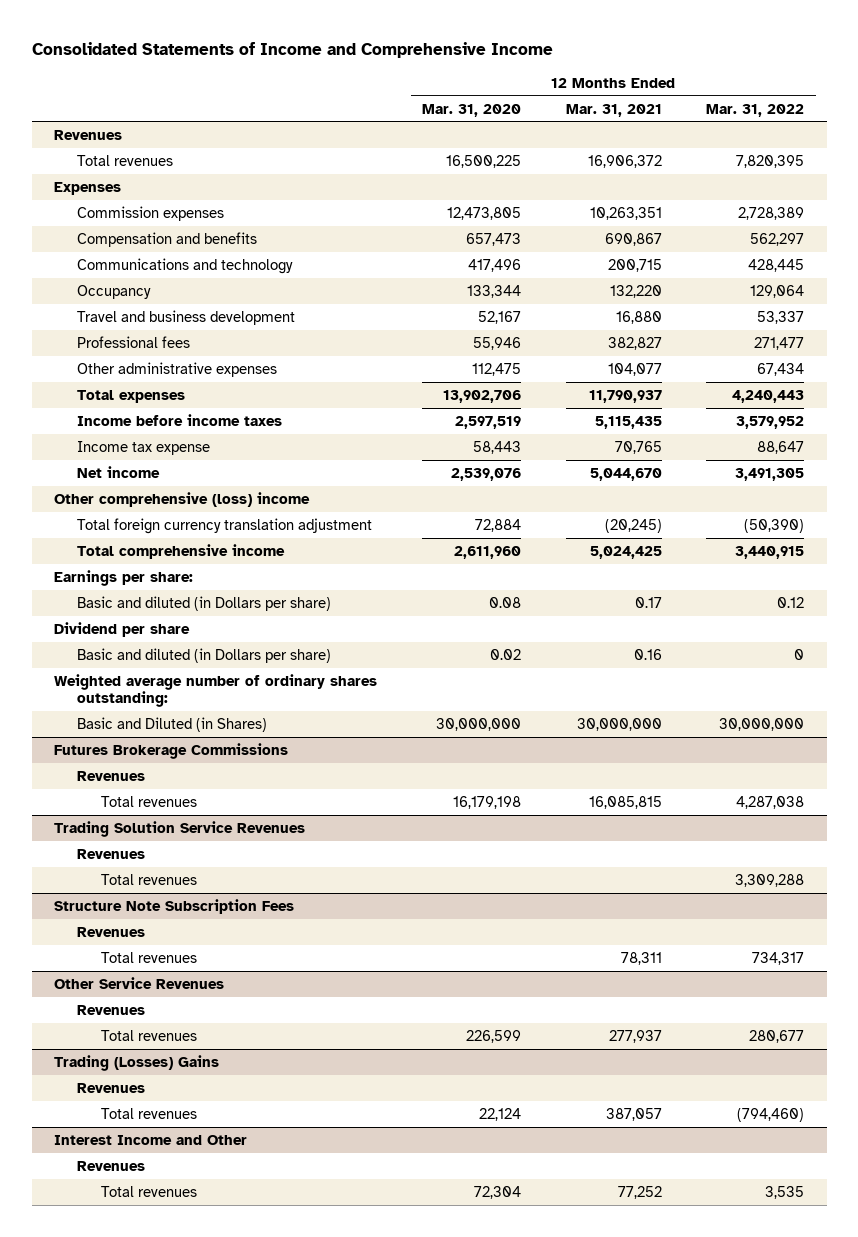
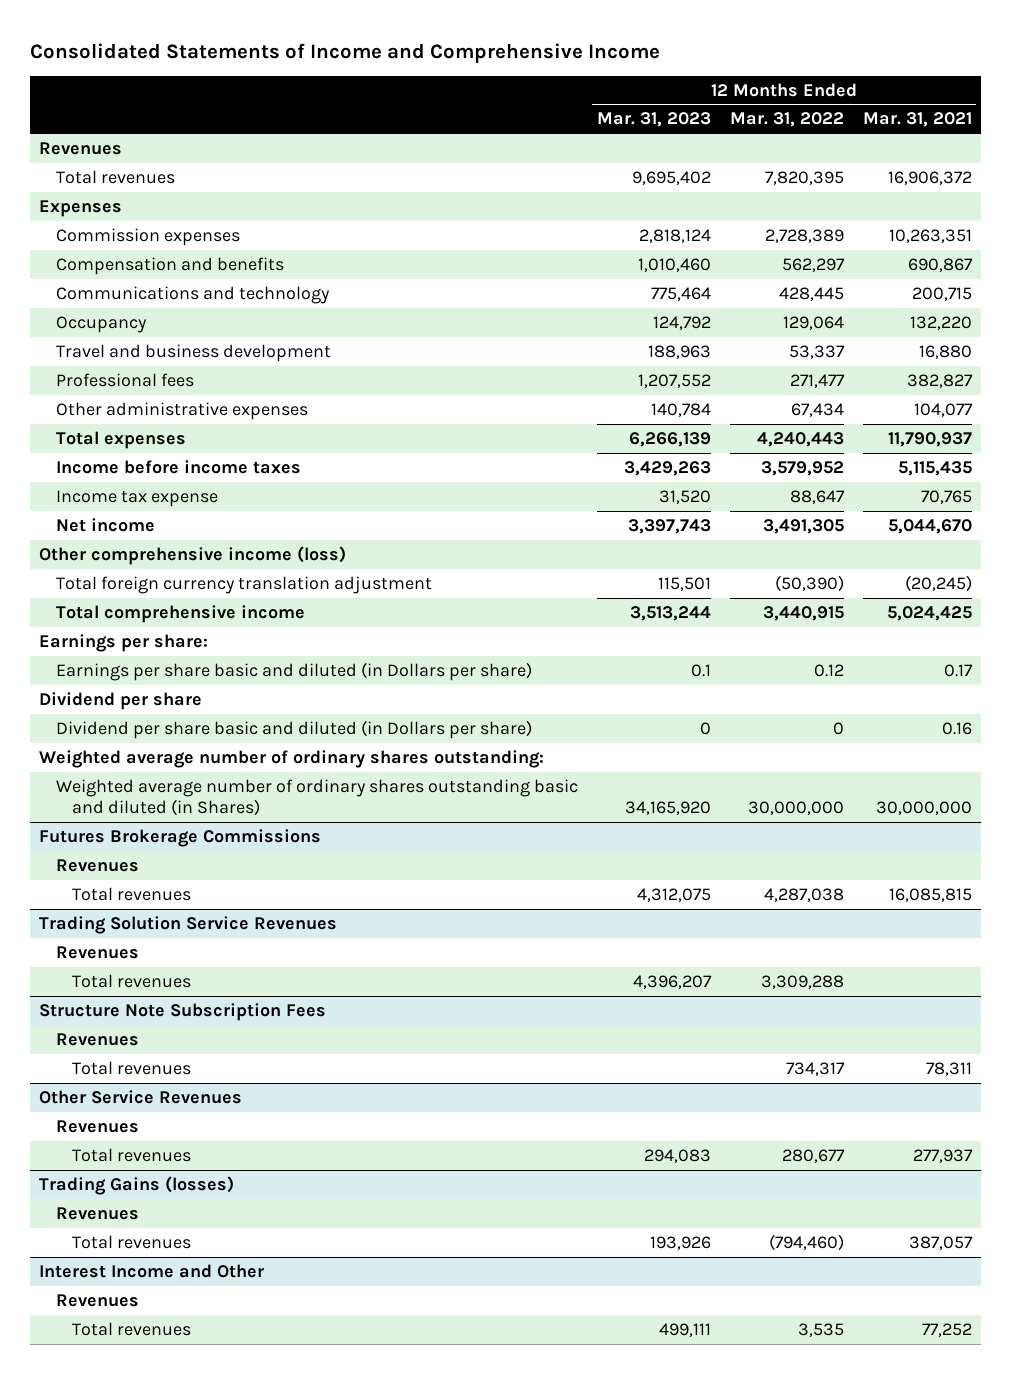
- | 12 Months Ended Mar. 31, 2020 | 12 Months Ended Mar. 31, 2021 | 12 Months Ended Mar. 31, 2022
+ | 12 Months Ended Mar. 31, 2023 | 12 Months Ended Mar. 31, 2022 | 12 Months Ended Mar. 31, 2021
- Other comprehensive (loss) income
+ Other comprehensive income (loss)
- Basic and diluted (in Dollars per share) | 0.08 | 0.17 | 0.12
+ Earnings per share basic and diluted (in Dollars per share) | 0.1 | 0.12 | 0.17
- Basic and diluted (in Dollars per share) | 0.02 | 0.16 | 0
+ Dividend per share basic and diluted (in Dollars per share) | 0 | 0 | 0.16
- Basic and Diluted (in Shares) | 30,000,000 | 30,000,000 | 30,000,000
+ Weighted average number of ordinary shares outstanding basic and diluted (in Shares) | 34,165,920 | 30,000,000 | 30,000,000
- Trading (Losses) Gains
+ Trading Gains (losses)

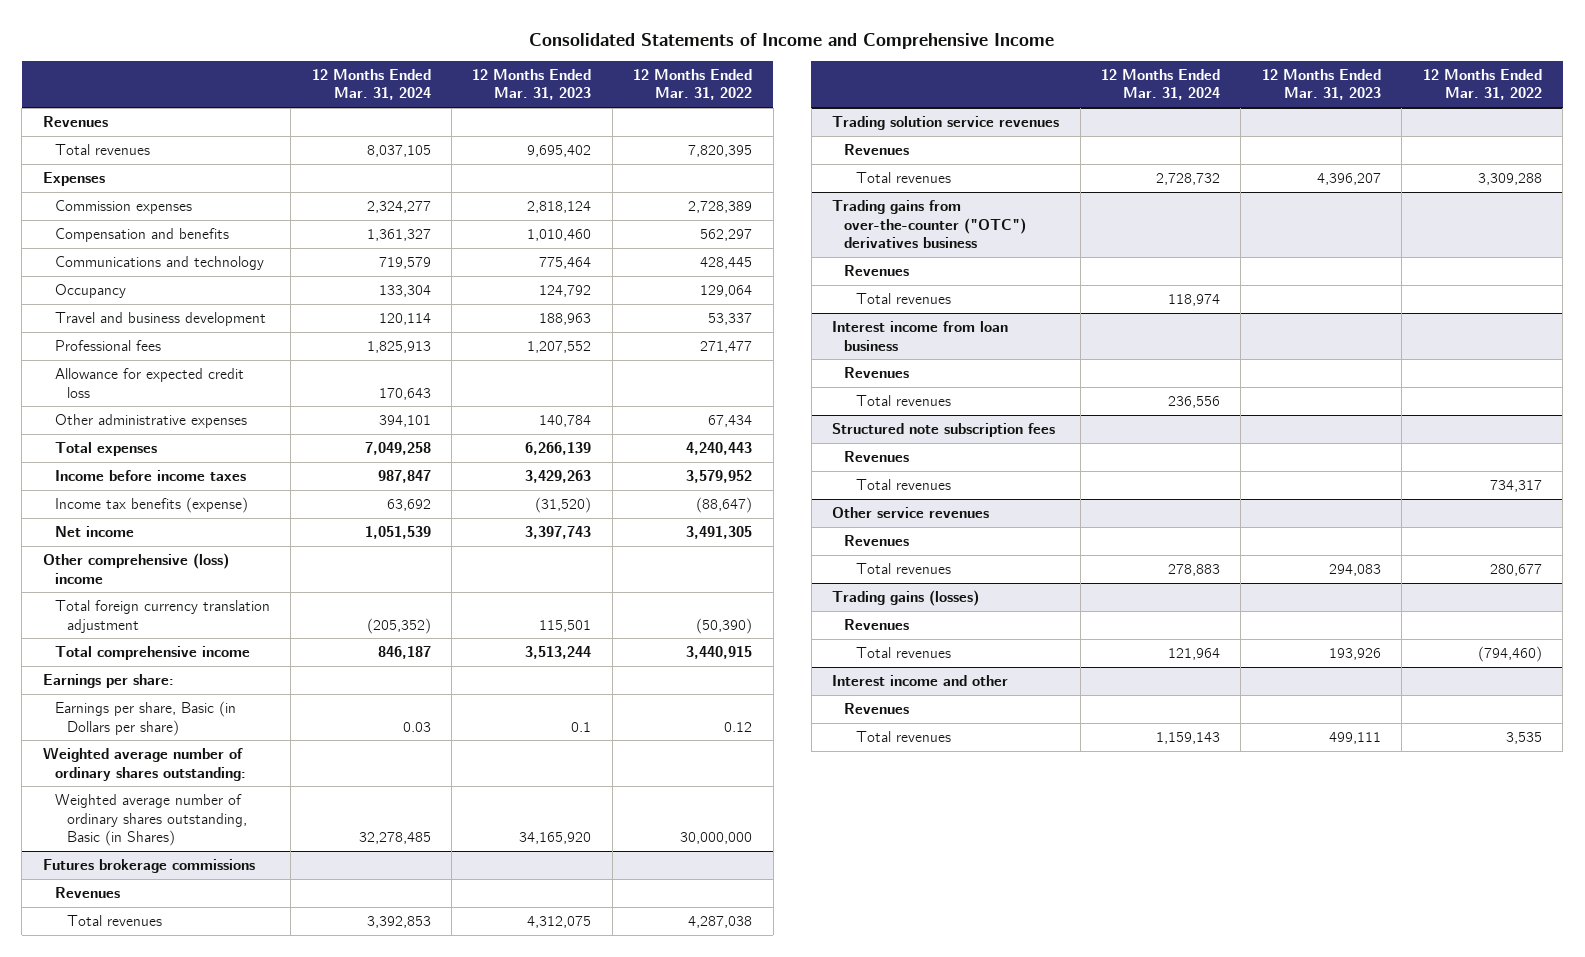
- | 12 Months Ended Mar. 31, 2023 | 12 Months Ended Mar. 31, 2022 | 12 Months Ended Mar. 31, 2021
+ | 12 Months Ended Mar. 31, 2024 | 12 Months Ended Mar. 31, 2023 | 12 Months Ended Mar. 31, 2022
+ Allowance for expected credit loss | 170,643 | |
- Income tax expense | 31,520 | 88,647 | 70,765
+ Income tax benefits (expense) | 63,692 | (31,520) | (88,647)
- Other comprehensive income (loss)
+ Other comprehensive (loss) income
- Earnings per share basic and diluted (in Dollars per share) | 0.1 | 0.12 | 0.17
- Dividend per share
- Dividend per share basic and diluted (in Dollars per share) | 0 | 0 | 0.16
+ Earnings per share, Basic (in Dollars per share) | 0.03 | 0.1 | 0.12
- Weighted average number of ordinary shares outstanding basic and diluted (in Shares) | 34,165,920 | 30,000,000 | 30,000,000
- Futures Brokerage Commissions
+ Weighted average number of ordinary shares outstanding, Basic (in Shares) | 32,278,485 | 34,165,920 | 30,000,000
+ Futures brokerage commissions
- Trading Solution Service Revenues
+ Trading solution service revenues
- Structure Note Subscription Fees
+ Trading gains from over-the-counter ("OTC") derivatives business
+ Total revenues | 118,974 | |
+ Interest income from loan business
+ Revenues
+ Total revenues | 236,556 | |
+ Structured note subscription fees
+ Revenues
- Other Service Revenues
+ Other service revenues
- Trading Gains (losses)
+ Trading gains (losses)
- Interest Income and Other
+ Interest income and other

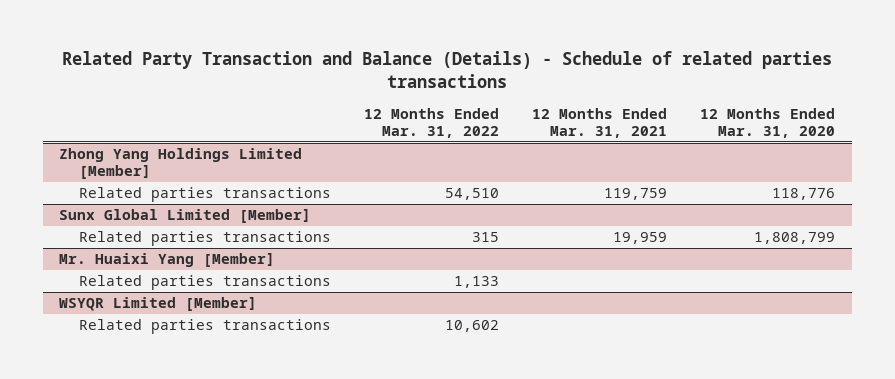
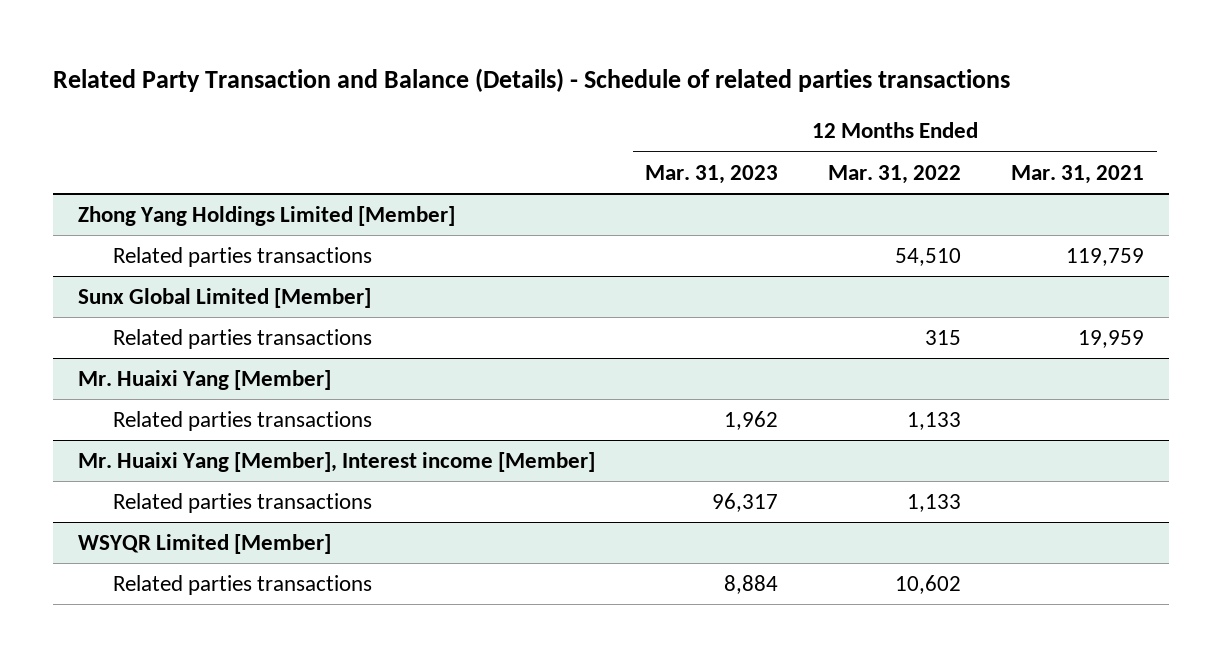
- | 12 Months Ended Mar. 31, 2022 | 12 Months Ended Mar. 31, 2021 | 12 Months Ended Mar. 31, 2020
+ | 12 Months Ended Mar. 31, 2023 | 12 Months Ended Mar. 31, 2022 | 12 Months Ended Mar. 31, 2021
+ Mr. Huaixi Yang [Member], Interest income [Member]
+ Related parties transactions | 96,317 | 1,133 |

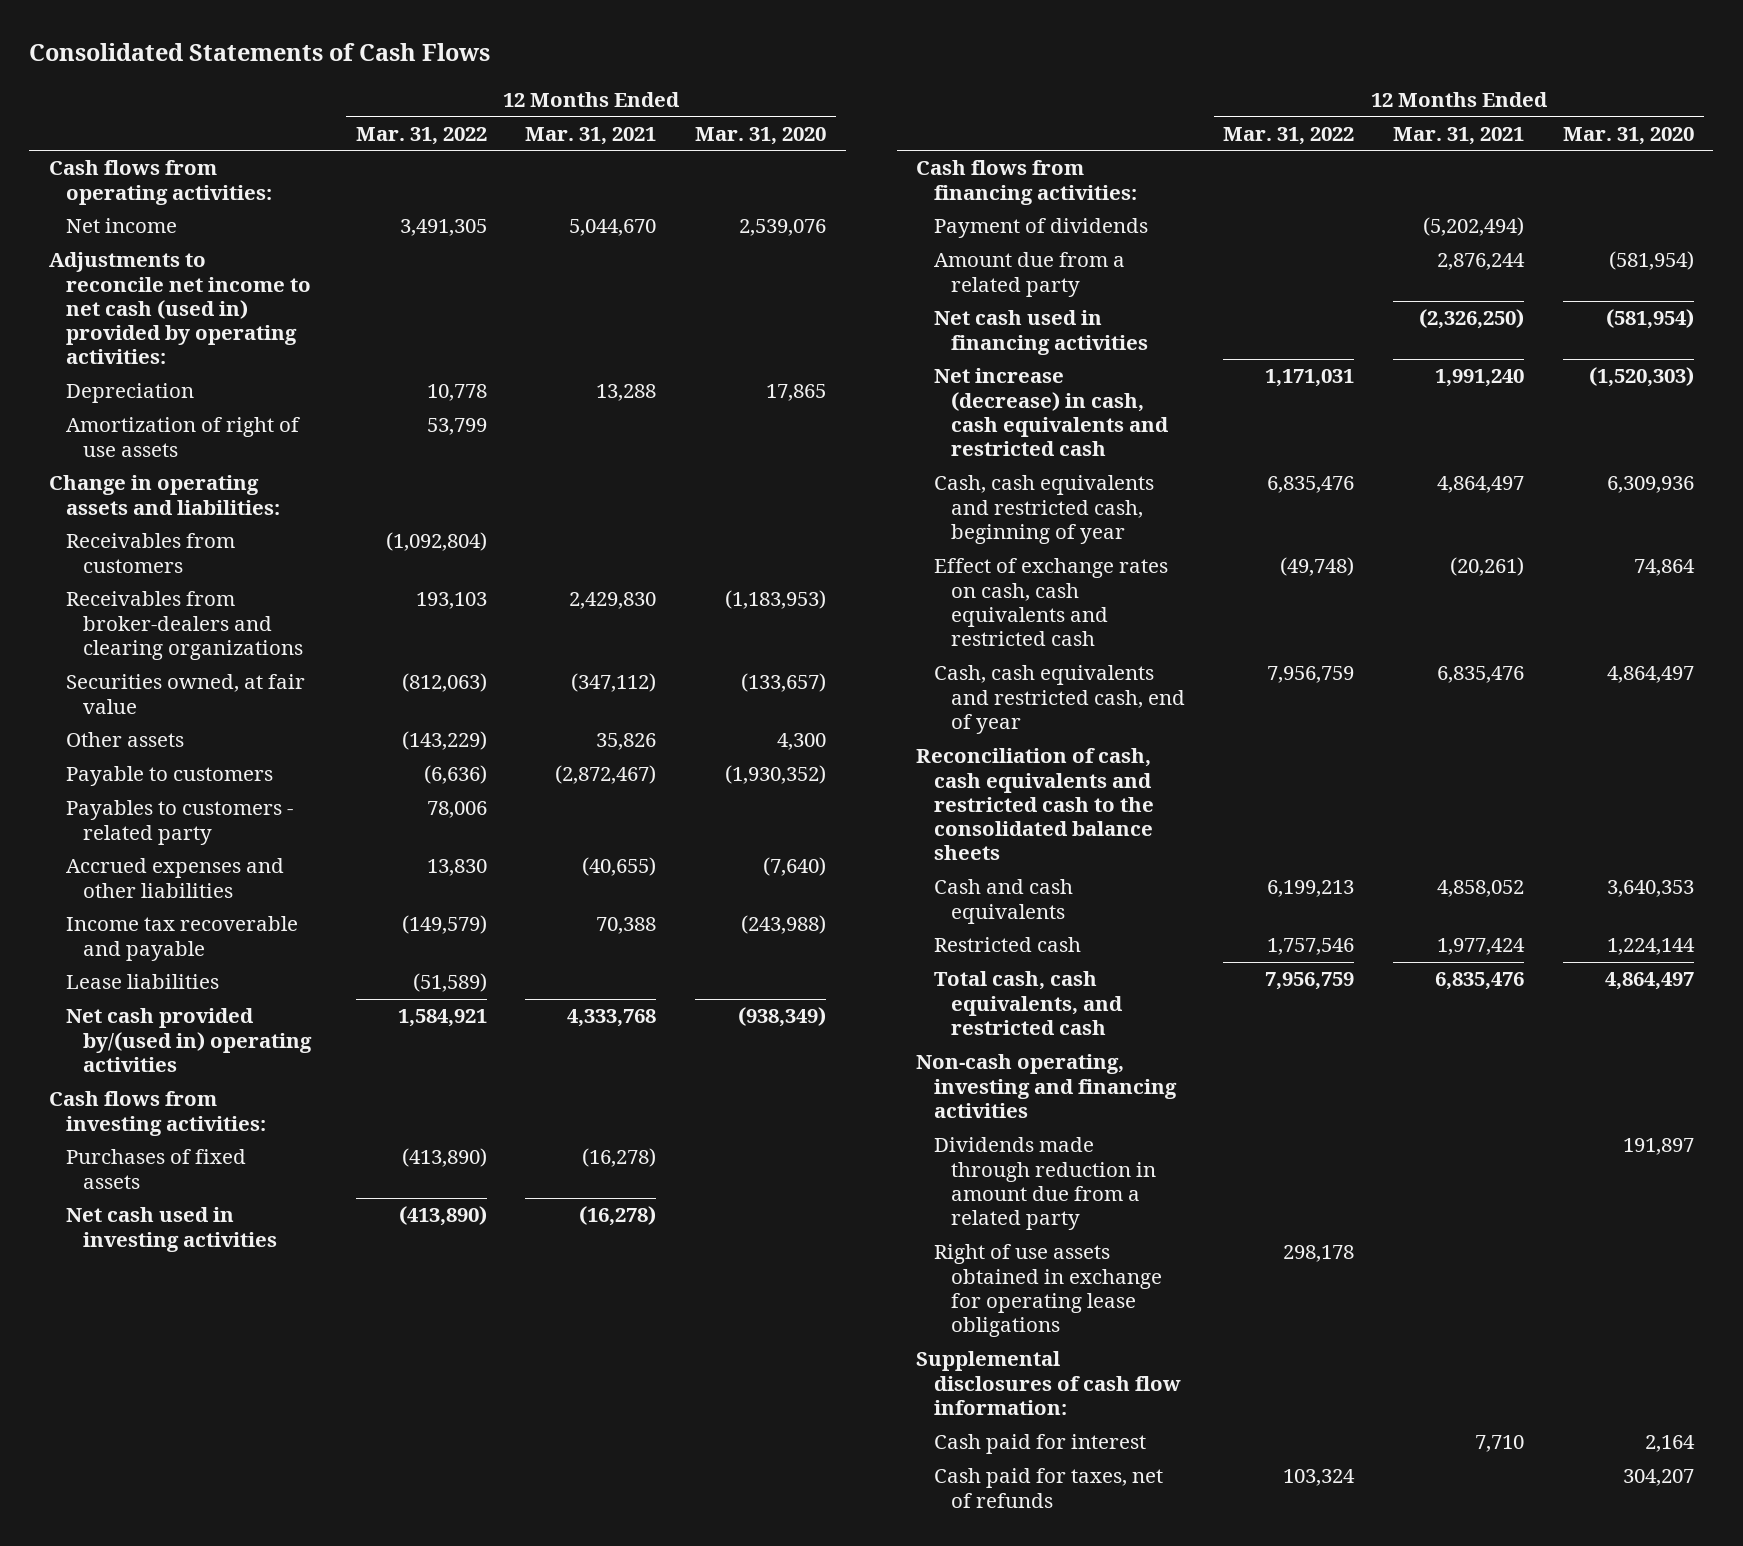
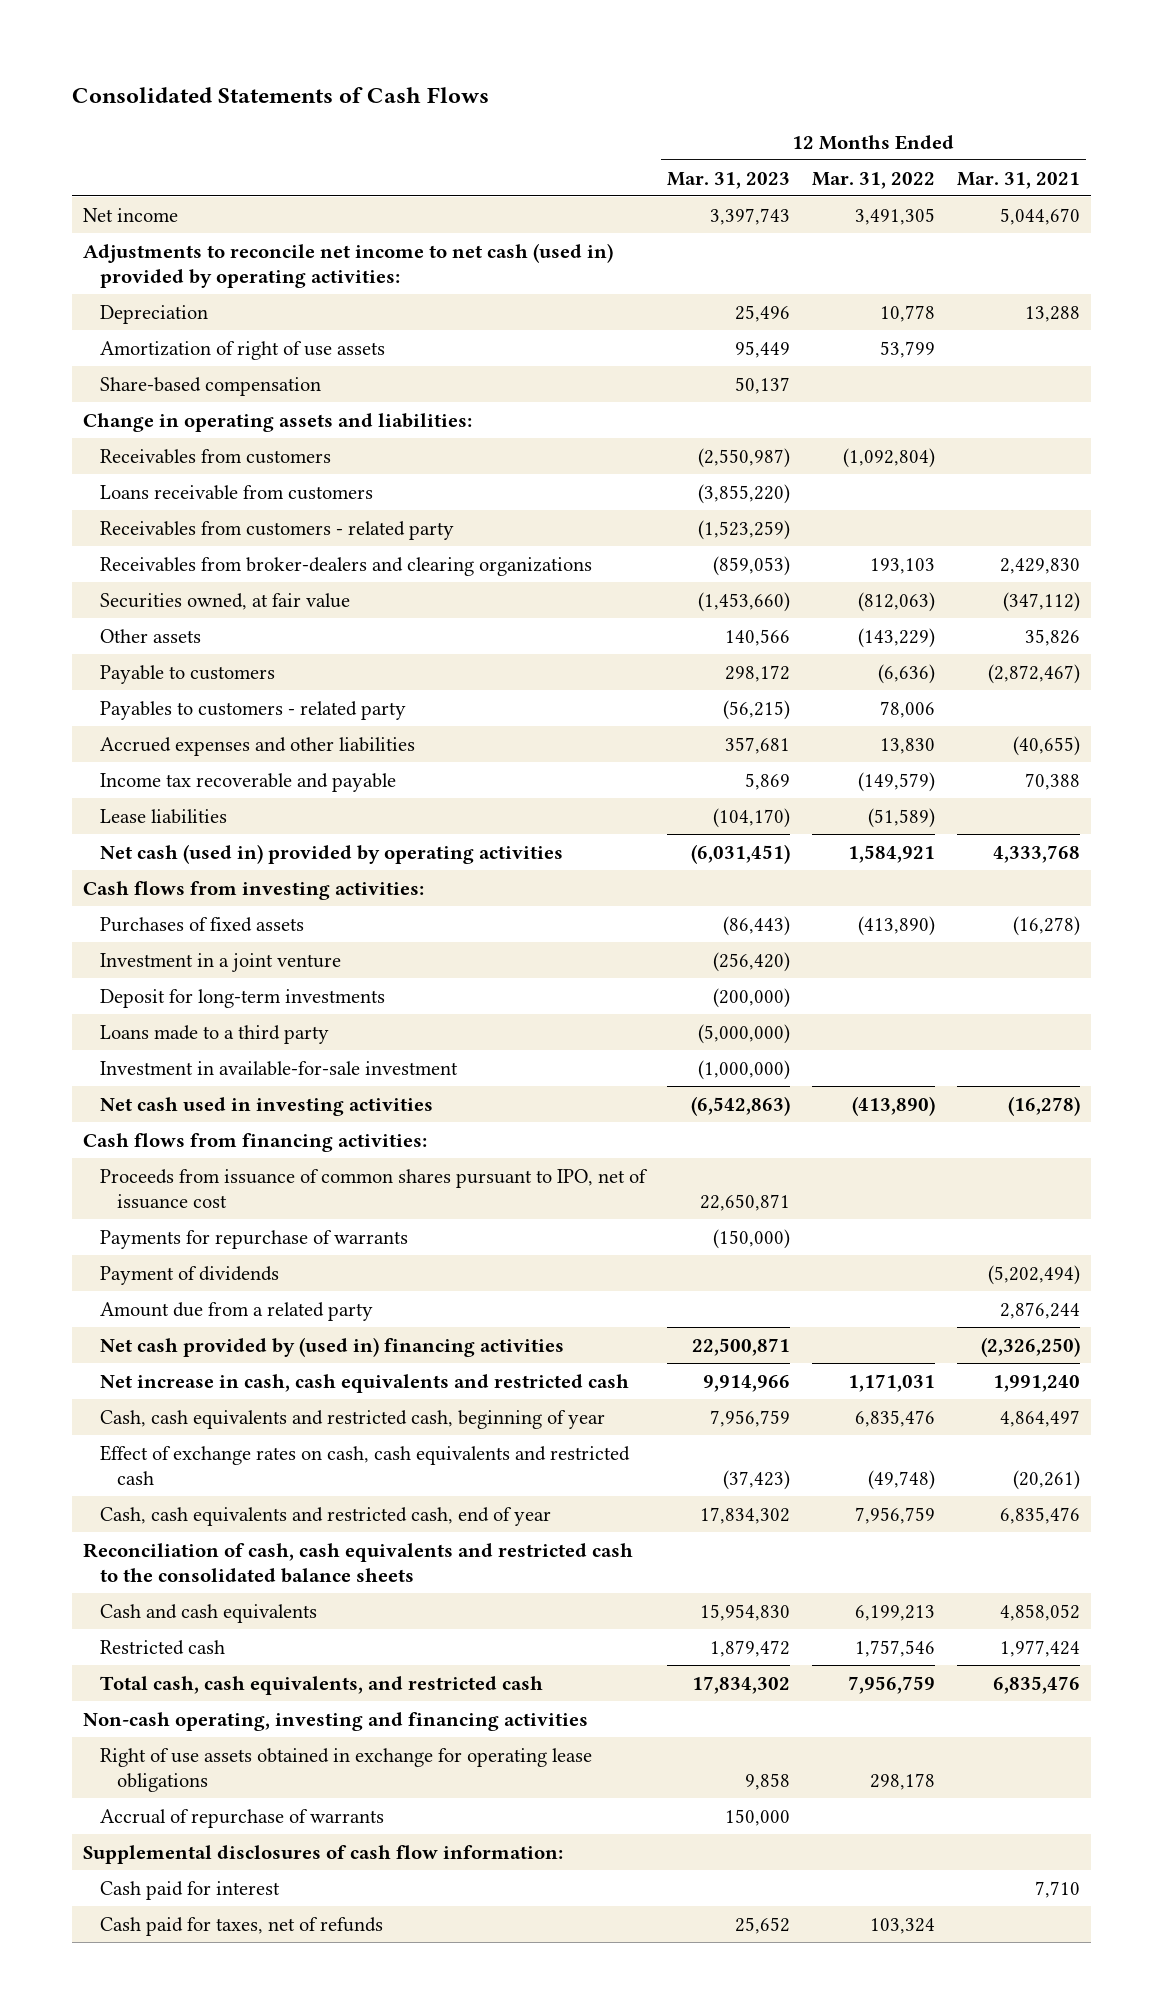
- | 12 Months Ended Mar. 31, 2022 | 12 Months Ended Mar. 31, 2021 | 12 Months Ended Mar. 31, 2020
+ | 12 Months Ended Mar. 31, 2023 | 12 Months Ended Mar. 31, 2022 | 12 Months Ended Mar. 31, 2021
- Cash flows from operating activities:
+ Share-based compensation | 50,137 | |
+ Loans receivable from customers | (3,855,220) | |
+ Receivables from customers - related party | (1,523,259) | |
- Net cash provided by/(used in) operating activities | 1,584,921 | 4,333,768 | (938,349)
+ Net cash (used in) provided by operating activities | (6,031,451) | 1,584,921 | 4,333,768
+ Investment in a joint venture | (256,420) | |
+ Deposit for long-term investments | (200,000) | |
+ Loans made to a third party | (5,000,000) | |
+ Investment in available-for-sale investment | (1,000,000) | |
+ Proceeds from issuance of common shares pursuant to IPO, net of issuance cost | 22,650,871 | |
+ Payments for repurchase of warrants | (150,000) | |
- Net cash used in financing activities | | (2,326,250) | (581,954)
- Net increase (decrease) in cash, cash equivalents and restricted cash | 1,171,031 | 1,991,240 | (1,520,303)
+ Net cash provided by (used in) financing activities | 22,500,871 | | (2,326,250)
+ Net increase in cash, cash equivalents and restricted cash | 9,914,966 | 1,171,031 | 1,991,240
- Dividends made through reduction in amount due from a related party | | | 191,897
+ Accrual of repurchase of warrants | 150,000 | |

